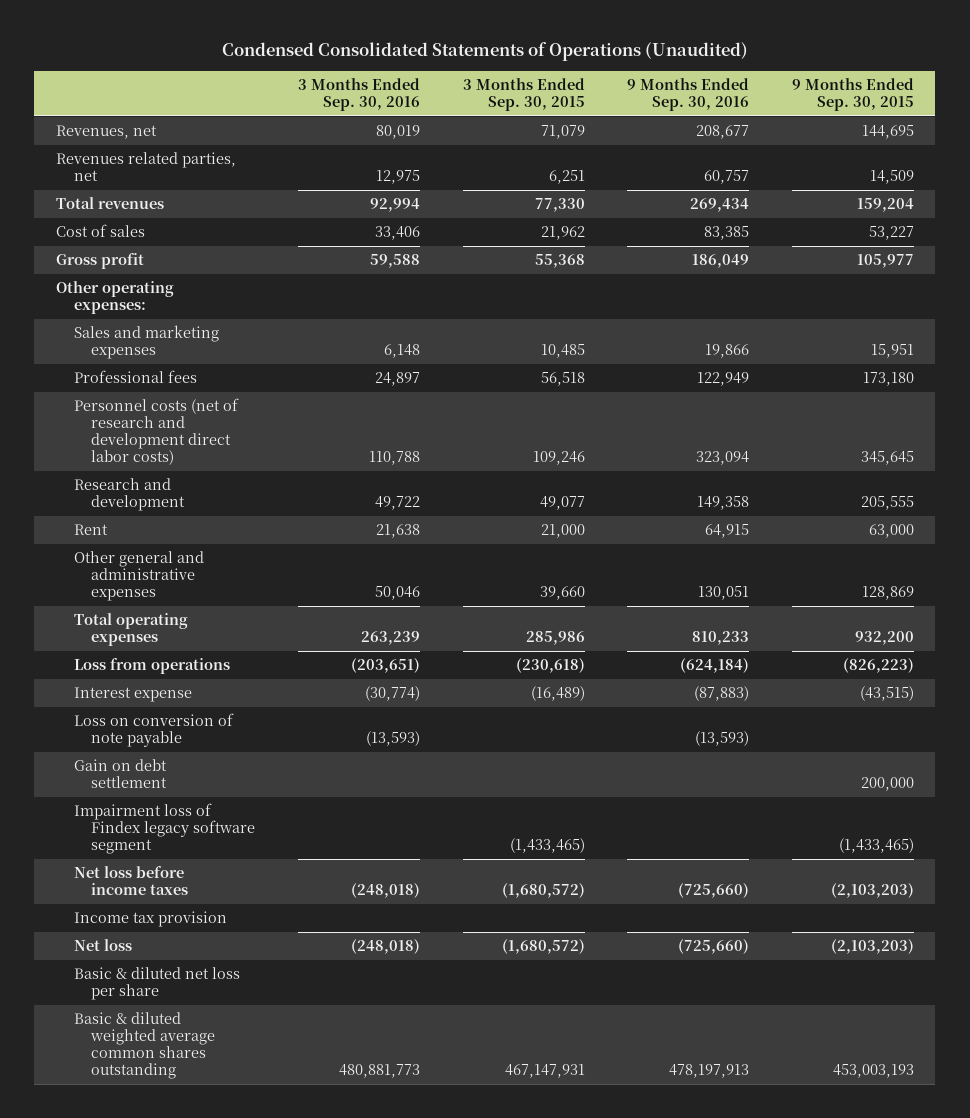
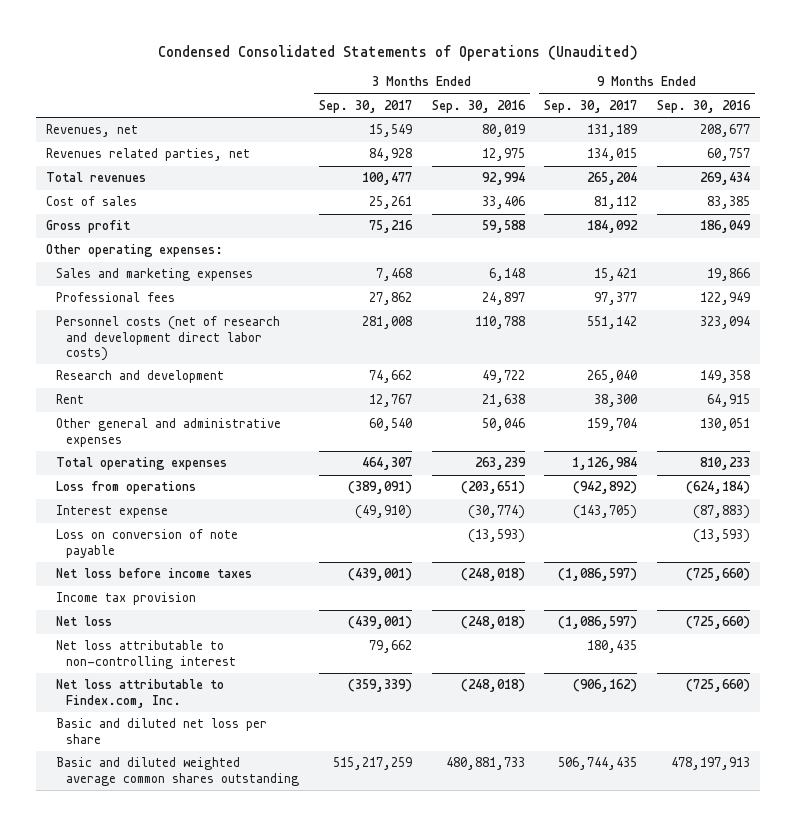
- | 3 Months Ended Sep. 30, 2016 | 3 Months Ended Sep. 30, 2015 | 9 Months Ended Sep. 30, 2016 | 9 Months Ended Sep. 30, 2015
+ | 3 Months Ended Sep. 30, 2017 | 3 Months Ended Sep. 30, 2016 | 9 Months Ended Sep. 30, 2017 | 9 Months Ended Sep. 30, 2016
- Gain on debt settlement | | | | 200,000
- Impairment loss of Findex legacy software segment | | (1,433,465) | | (1,433,465)
- Basic & diluted net loss per share
- Basic & diluted weighted average common shares outstanding | 480,881,773 | 467,147,931 | 478,197,913 | 453,003,193
+ Net loss attributable to non-controlling interest | 79,662 | | 180,435 |
+ Net loss attributable to Findex.com, Inc. | (359,339) | (248,018) | (906,162) | (725,660)
+ Basic and diluted net loss per share
+ Basic and diluted weighted average common shares outstanding | 515,217,259 | 480,881,733 | 506,744,435 | 478,197,913

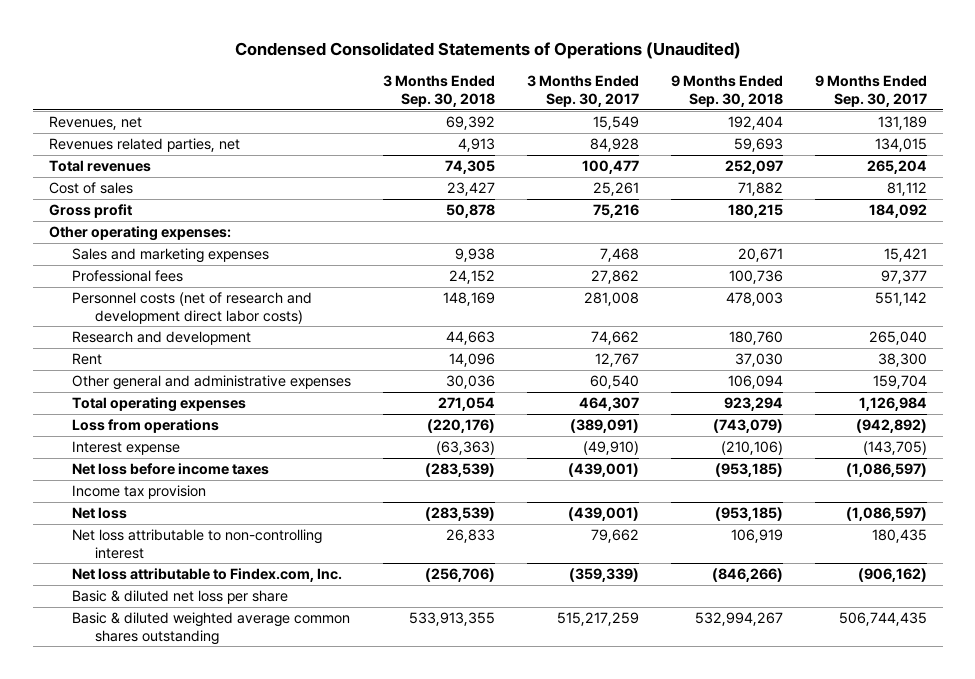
- | 3 Months Ended Sep. 30, 2017 | 3 Months Ended Sep. 30, 2016 | 9 Months Ended Sep. 30, 2017 | 9 Months Ended Sep. 30, 2016
+ | 3 Months Ended Sep. 30, 2018 | 3 Months Ended Sep. 30, 2017 | 9 Months Ended Sep. 30, 2018 | 9 Months Ended Sep. 30, 2017
- Loss on conversion of note payable | | (13,593) | | (13,593)
- Basic and diluted net loss per share
- Basic and diluted weighted average common shares outstanding | 515,217,259 | 480,881,733 | 506,744,435 | 478,197,913
+ Basic & diluted net loss per share
+ Basic & diluted weighted average common shares outstanding | 533,913,355 | 515,217,259 | 532,994,267 | 506,744,435

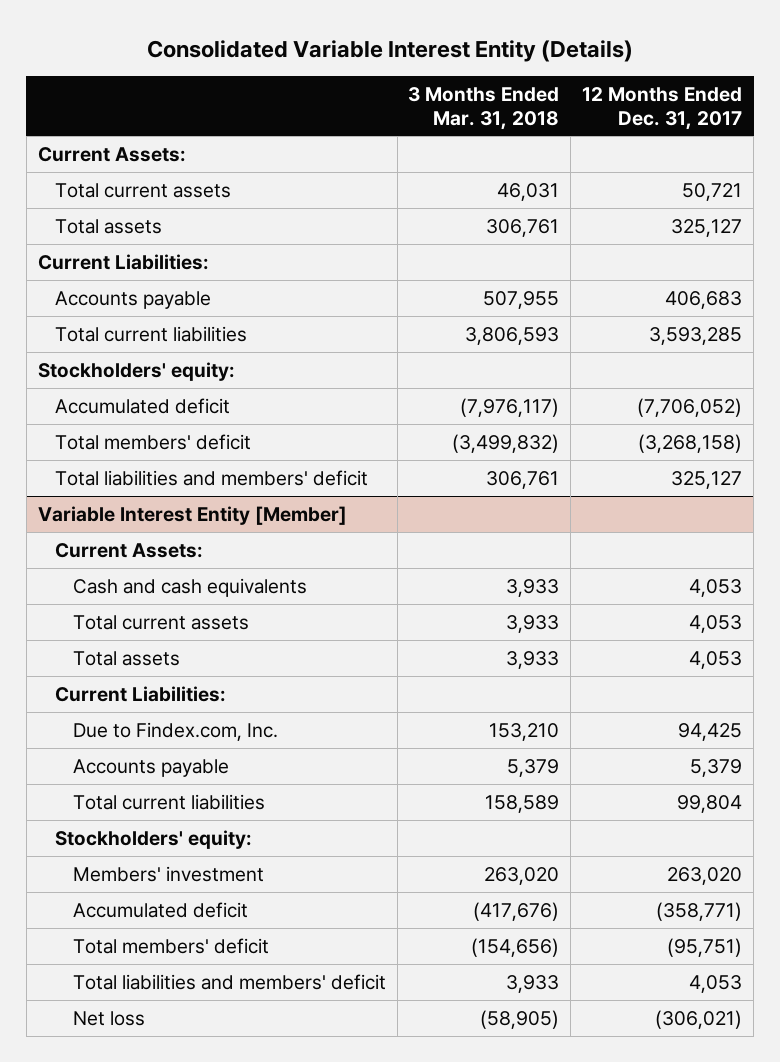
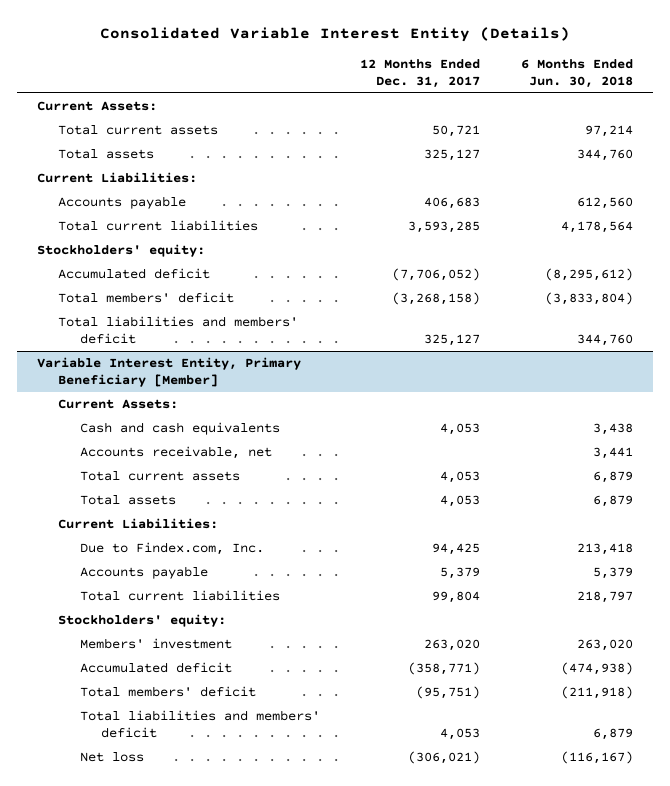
- | 3 Months Ended Mar. 31, 2018 | 12 Months Ended Dec. 31, 2017
+ | 12 Months Ended Dec. 31, 2017 | 6 Months Ended Jun. 30, 2018
- Variable Interest Entity [Member]
+ Variable Interest Entity, Primary Beneficiary [Member]
+ Accounts receivable, net | | 3,441

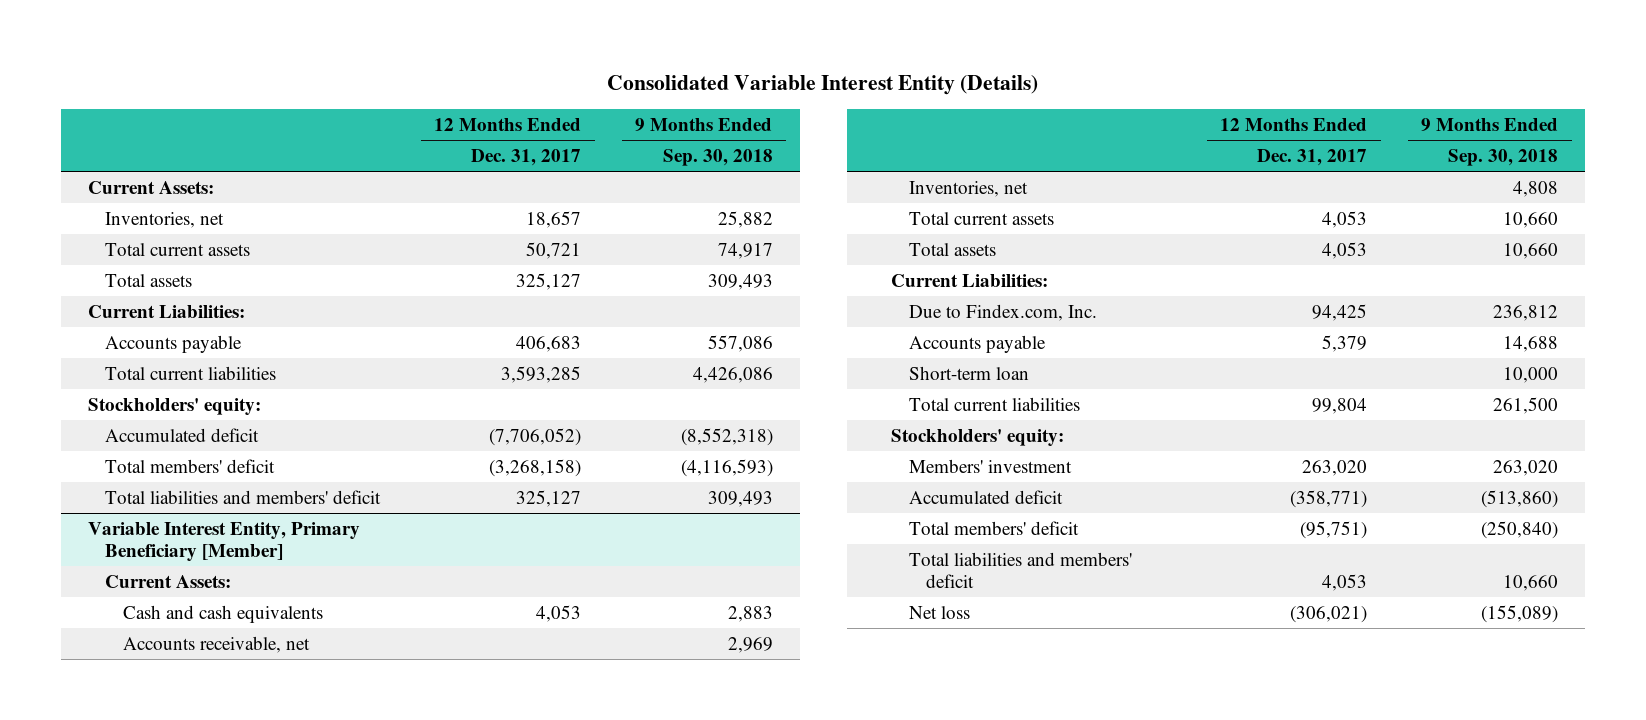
- | 12 Months Ended Dec. 31, 2017 | 6 Months Ended Jun. 30, 2018
+ | 12 Months Ended Dec. 31, 2017 | 9 Months Ended Sep. 30, 2018
+ Inventories, net | 18,657 | 25,882
@ Variable Interest Entity, Primary Beneficiary [Member]
+ Inventories, net | | 4,808
+ Short-term loan | | 10,000

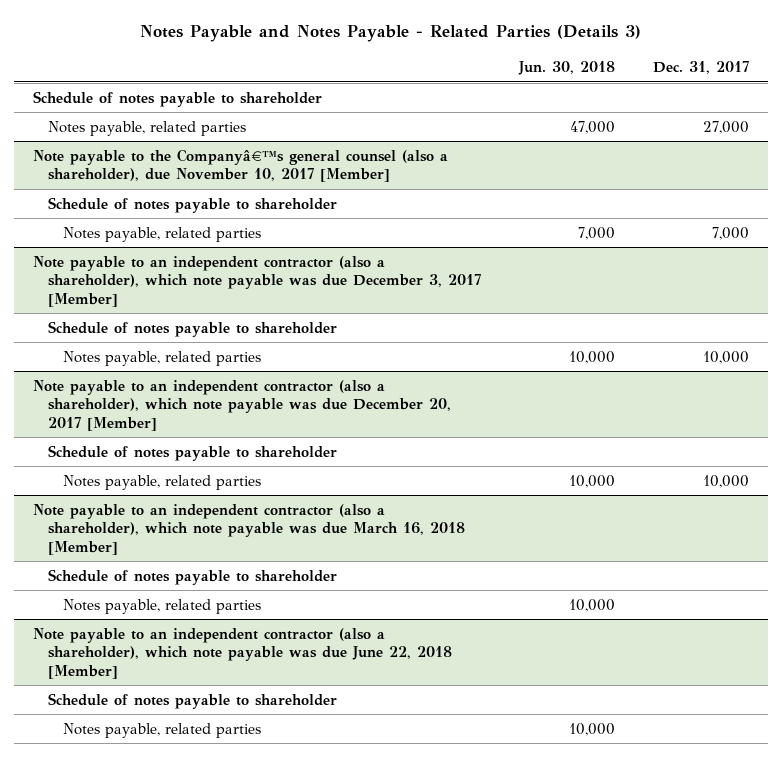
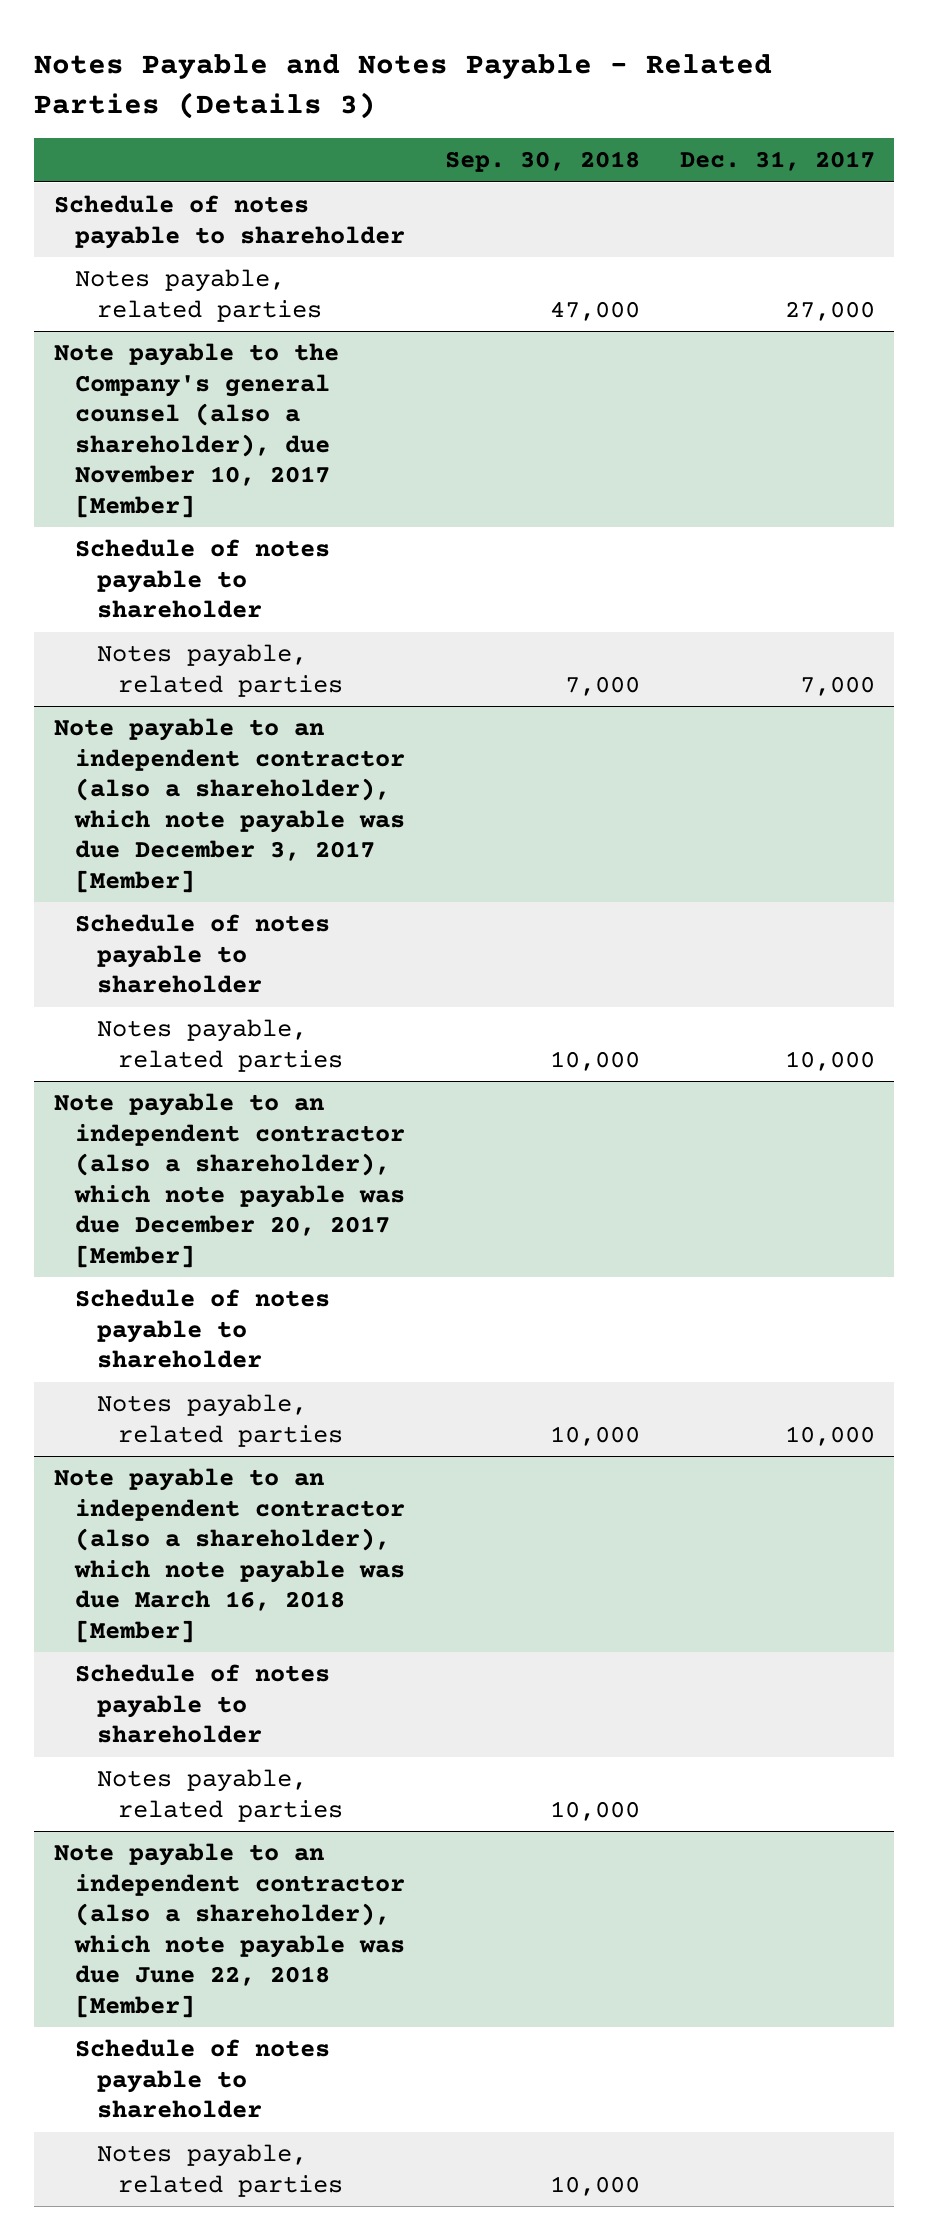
- | Jun. 30, 2018 | Dec. 31, 2017
+ | Sep. 30, 2018 | Dec. 31, 2017
- Note payable to the Companyâ€™s general counsel (also a shareholder), due November 10, 2017 [Member]
+ Note payable to the Company's general counsel (also a shareholder), due November 10, 2017 [Member]

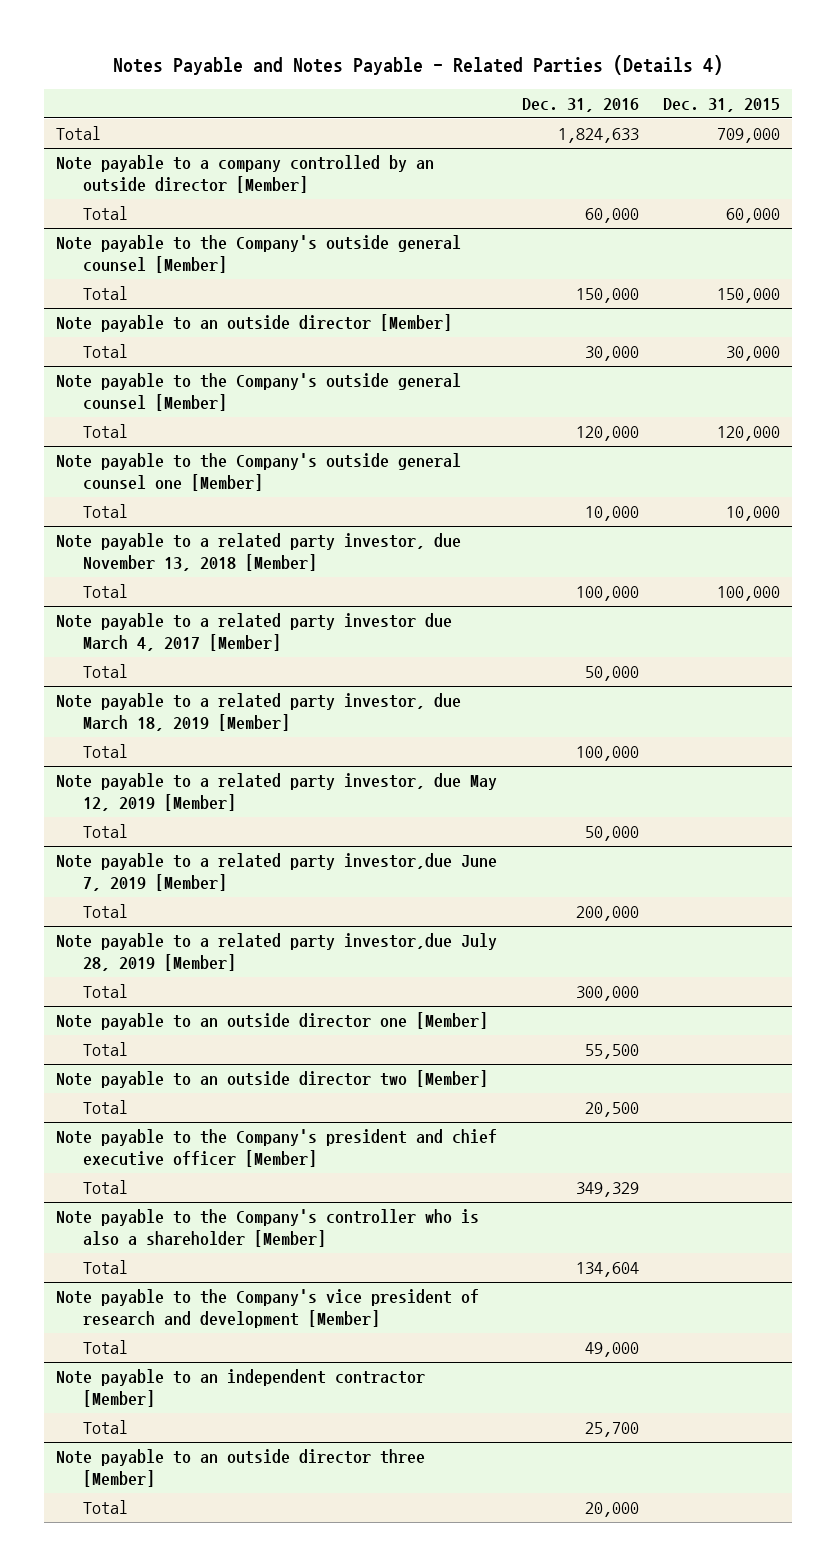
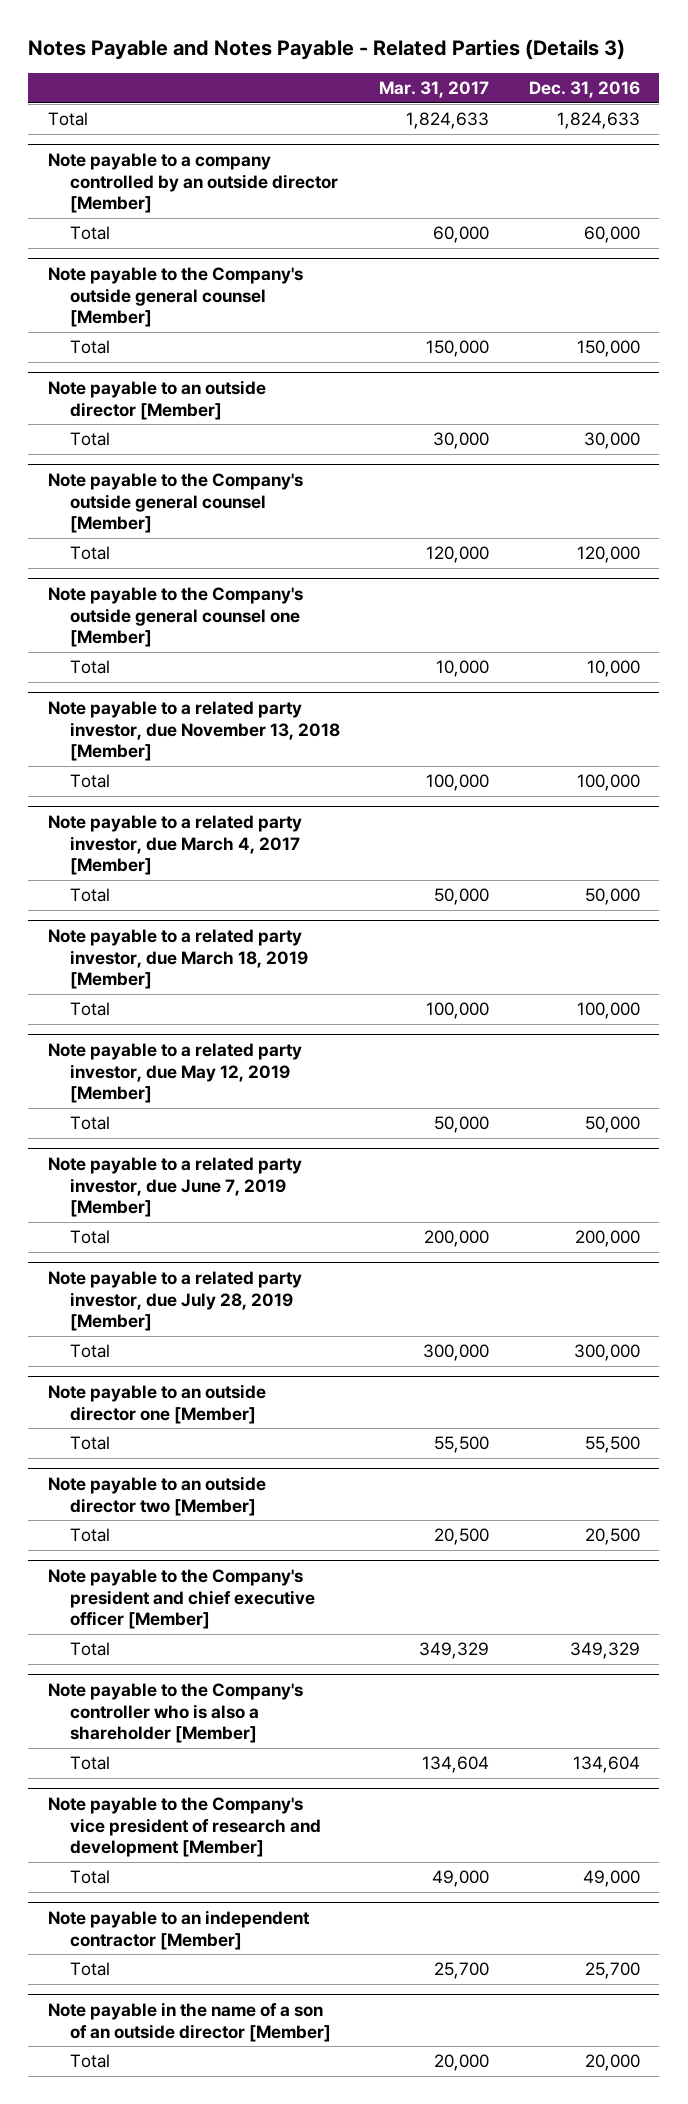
- Notes Payable and Notes Payable - Related Parties (Details 4)
+ Notes Payable and Notes Payable - Related Parties (Details 3)
- | Dec. 31, 2016 | Dec. 31, 2015
+ | Mar. 31, 2017 | Dec. 31, 2016
- Note payable to a related party investor due March 4, 2017 [Member]
+ Note payable to a related party investor, due March 4, 2017 [Member]
- Note payable to a related party investor,due June 7, 2019 [Member]
+ Note payable to a related party investor, due June 7, 2019 [Member]
- Note payable to a related party investor,due July 28, 2019 [Member]
+ Note payable to a related party investor, due July 28, 2019 [Member]
- Note payable to an outside director three [Member]
+ Note payable in the name of a son of an outside director [Member]

